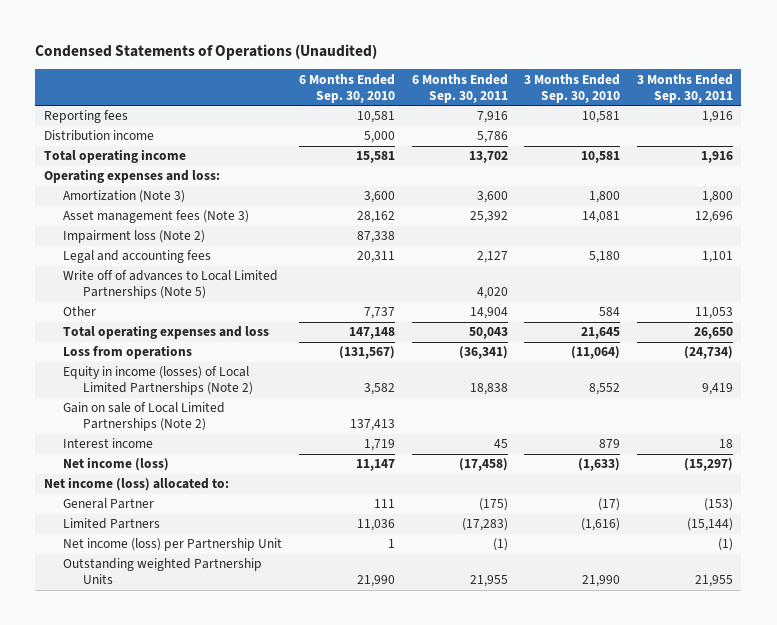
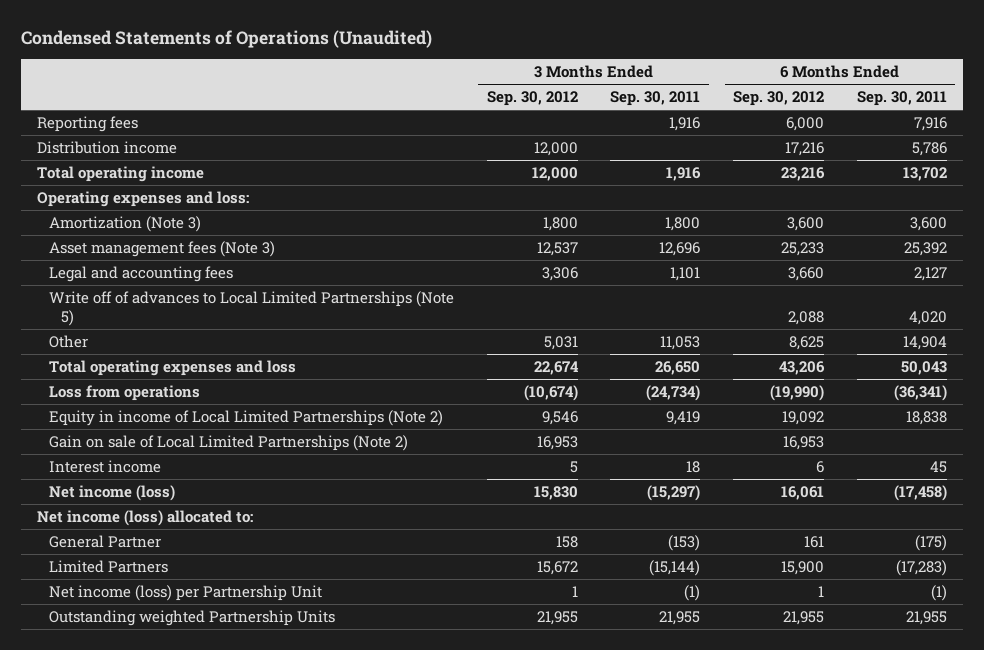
- | 6 Months Ended Sep. 30, 2010 | 6 Months Ended Sep. 30, 2011 | 3 Months Ended Sep. 30, 2010 | 3 Months Ended Sep. 30, 2011
+ | 3 Months Ended Sep. 30, 2012 | 3 Months Ended Sep. 30, 2011 | 6 Months Ended Sep. 30, 2012 | 6 Months Ended Sep. 30, 2011
- Impairment loss (Note 2) | 87,338 | | |
- Equity in income (losses) of Local Limited Partnerships (Note 2) | 3,582 | 18,838 | 8,552 | 9,419
+ Equity in income of Local Limited Partnerships (Note 2) | 9,546 | 9,419 | 19,092 | 18,838

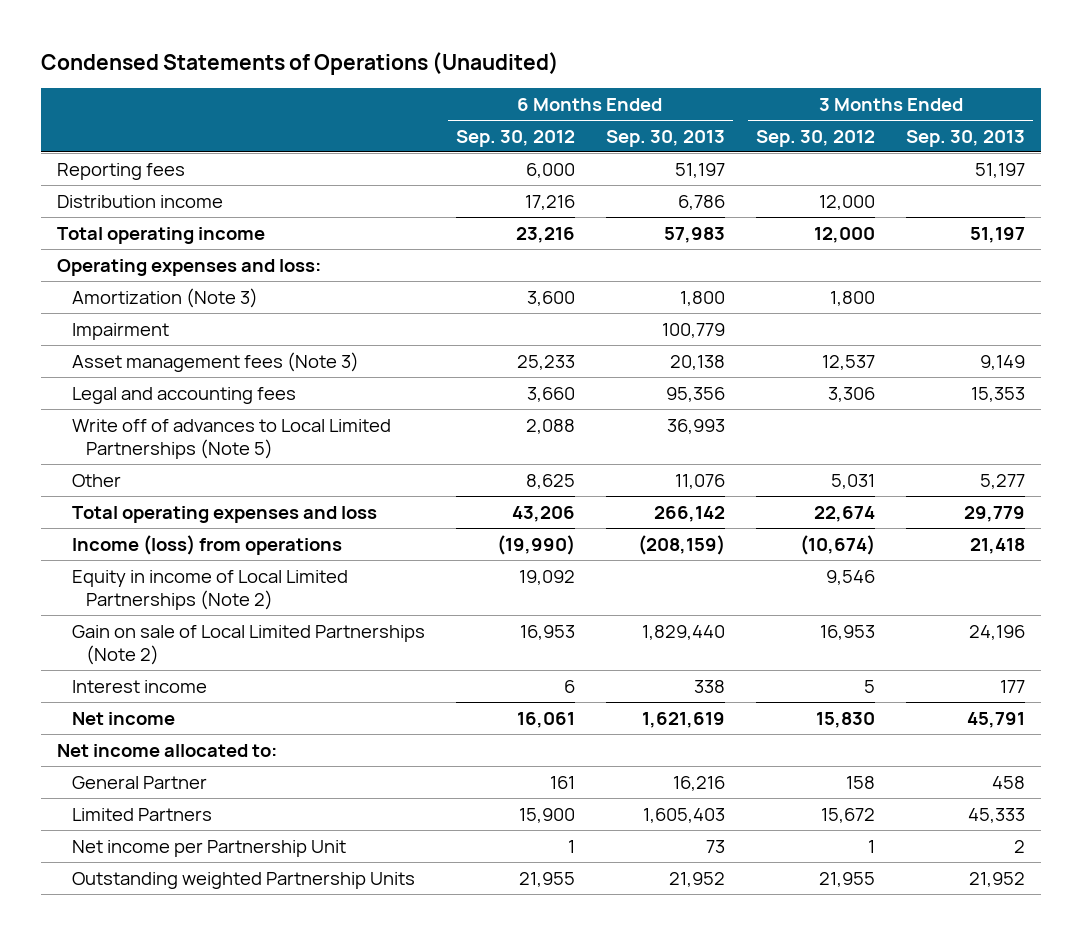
- | 3 Months Ended Sep. 30, 2012 | 3 Months Ended Sep. 30, 2011 | 6 Months Ended Sep. 30, 2012 | 6 Months Ended Sep. 30, 2011
+ | 6 Months Ended Sep. 30, 2012 | 6 Months Ended Sep. 30, 2013 | 3 Months Ended Sep. 30, 2012 | 3 Months Ended Sep. 30, 2013
+ Impairment | | 100,779 | |
- Loss from operations | (10,674) | (24,734) | (19,990) | (36,341)
+ Income (loss) from operations | (19,990) | (208,159) | (10,674) | 21,418
- Net income (loss) | 15,830 | (15,297) | 16,061 | (17,458)
- Net income (loss) allocated to:
+ Net income | 16,061 | 1,621,619 | 15,830 | 45,791
+ Net income allocated to:
- Net income (loss) per Partnership Unit | 1 | (1) | 1 | (1)
+ Net income per Partnership Unit | 1 | 73 | 1 | 2

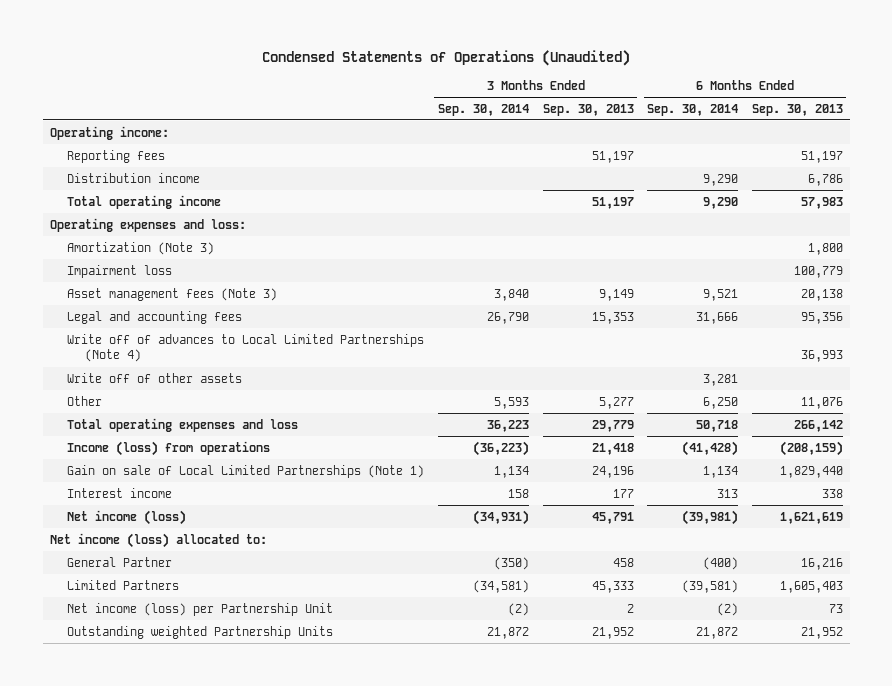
- | 6 Months Ended Sep. 30, 2012 | 6 Months Ended Sep. 30, 2013 | 3 Months Ended Sep. 30, 2012 | 3 Months Ended Sep. 30, 2013
+ | 3 Months Ended Sep. 30, 2014 | 3 Months Ended Sep. 30, 2013 | 6 Months Ended Sep. 30, 2014 | 6 Months Ended Sep. 30, 2013
+ Operating income:
- Impairment | | 100,779 | |
+ Impairment loss | | | | 100,779
- Write off of advances to Local Limited Partnerships (Note 5) | 2,088 | 36,993 | |
+ Write off of advances to Local Limited Partnerships (Note 4) | | | | 36,993
+ Write off of other assets | | | 3,281 |
- Equity in income of Local Limited Partnerships (Note 2) | 19,092 | | 9,546 |
- Gain on sale of Local Limited Partnerships (Note 2) | 16,953 | 1,829,440 | 16,953 | 24,196
+ Gain on sale of Local Limited Partnerships (Note 1) | 1,134 | 24,196 | 1,134 | 1,829,440
- Net income | 16,061 | 1,621,619 | 15,830 | 45,791
- Net income allocated to:
+ Net income (loss) | (34,931) | 45,791 | (39,981) | 1,621,619
+ Net income (loss) allocated to:
- Net income per Partnership Unit | 1 | 73 | 1 | 2
+ Net income (loss) per Partnership Unit | (2) | 2 | (2) | 73

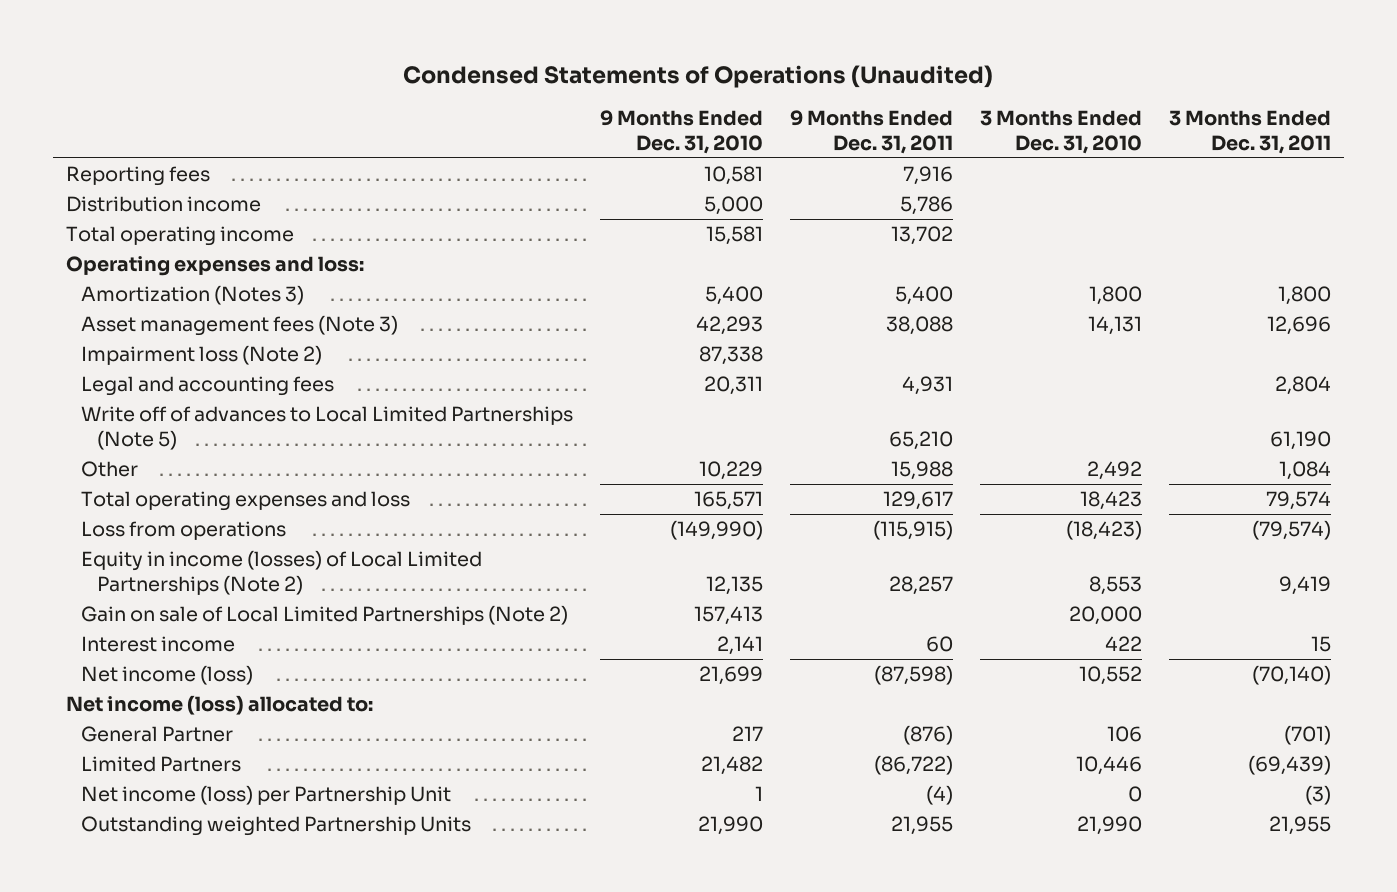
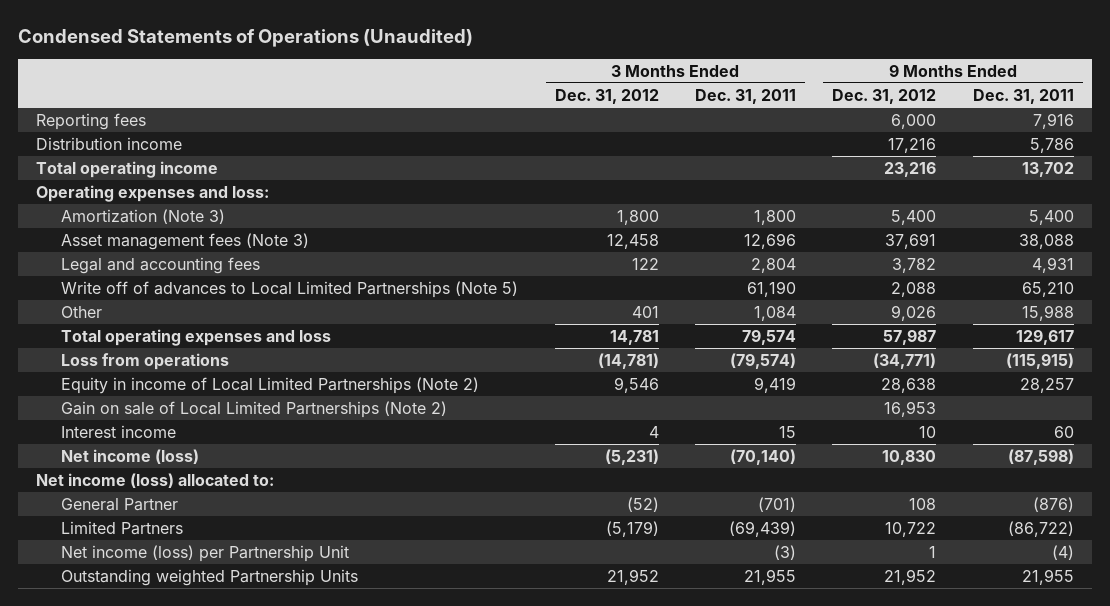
- | 9 Months Ended Dec. 31, 2010 | 9 Months Ended Dec. 31, 2011 | 3 Months Ended Dec. 31, 2010 | 3 Months Ended Dec. 31, 2011
+ | 3 Months Ended Dec. 31, 2012 | 3 Months Ended Dec. 31, 2011 | 9 Months Ended Dec. 31, 2012 | 9 Months Ended Dec. 31, 2011
- Amortization (Notes 3) | 5,400 | 5,400 | 1,800 | 1,800
+ Amortization (Note 3) | 1,800 | 1,800 | 5,400 | 5,400
- Impairment loss (Note 2) | 87,338 | | |
- Equity in income (losses) of Local Limited Partnerships (Note 2) | 12,135 | 28,257 | 8,553 | 9,419
+ Equity in income of Local Limited Partnerships (Note 2) | 9,546 | 9,419 | 28,638 | 28,257

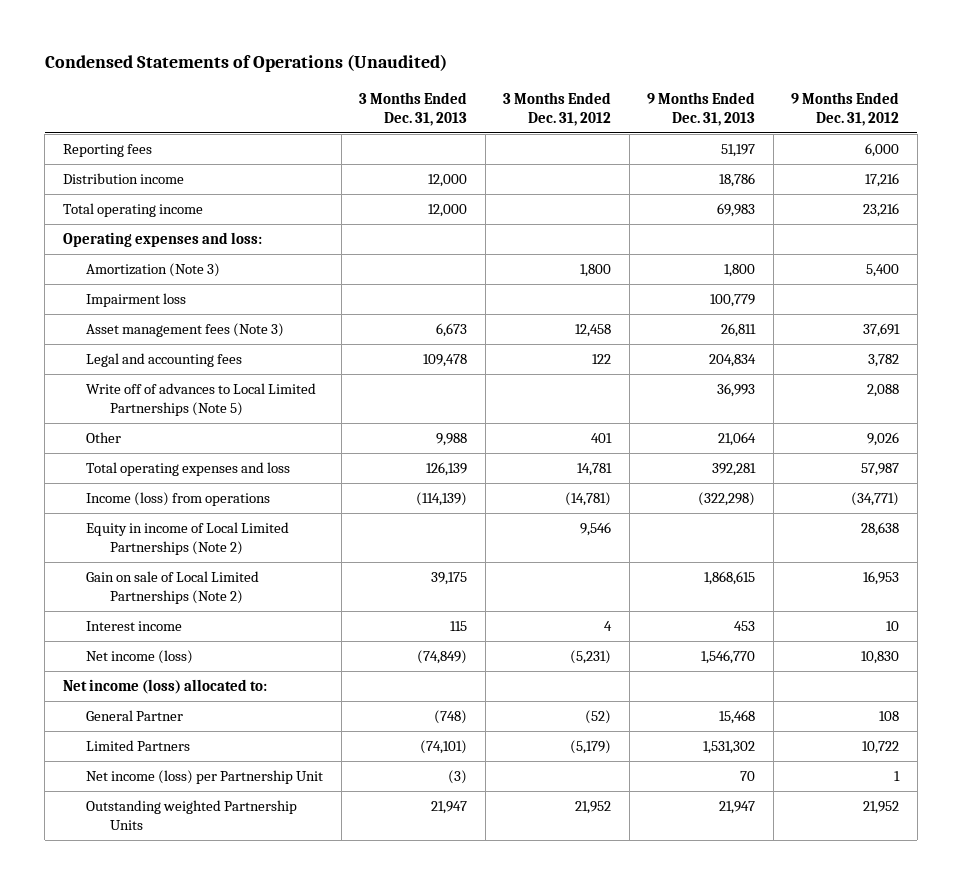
- | 3 Months Ended Dec. 31, 2012 | 3 Months Ended Dec. 31, 2011 | 9 Months Ended Dec. 31, 2012 | 9 Months Ended Dec. 31, 2011
+ | 3 Months Ended Dec. 31, 2013 | 3 Months Ended Dec. 31, 2012 | 9 Months Ended Dec. 31, 2013 | 9 Months Ended Dec. 31, 2012
+ Impairment loss | | | 100,779 |
- Loss from operations | (14,781) | (79,574) | (34,771) | (115,915)
+ Income (loss) from operations | (114,139) | (14,781) | (322,298) | (34,771)

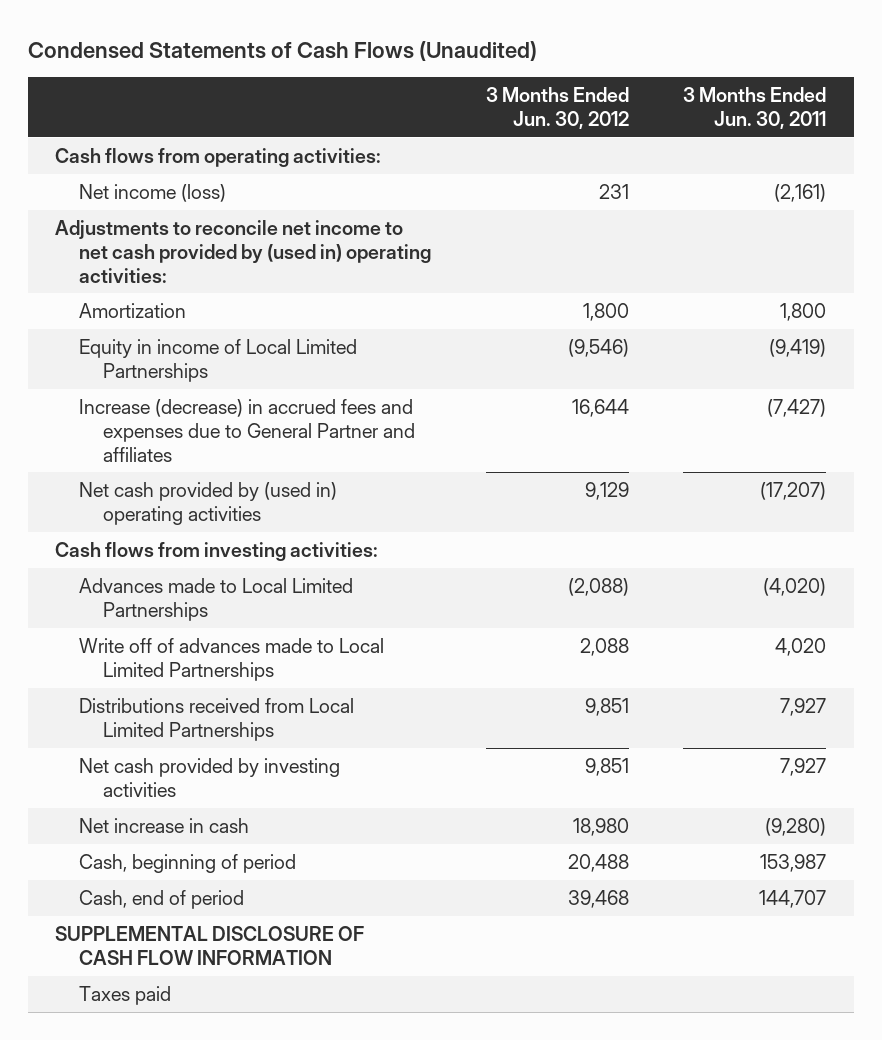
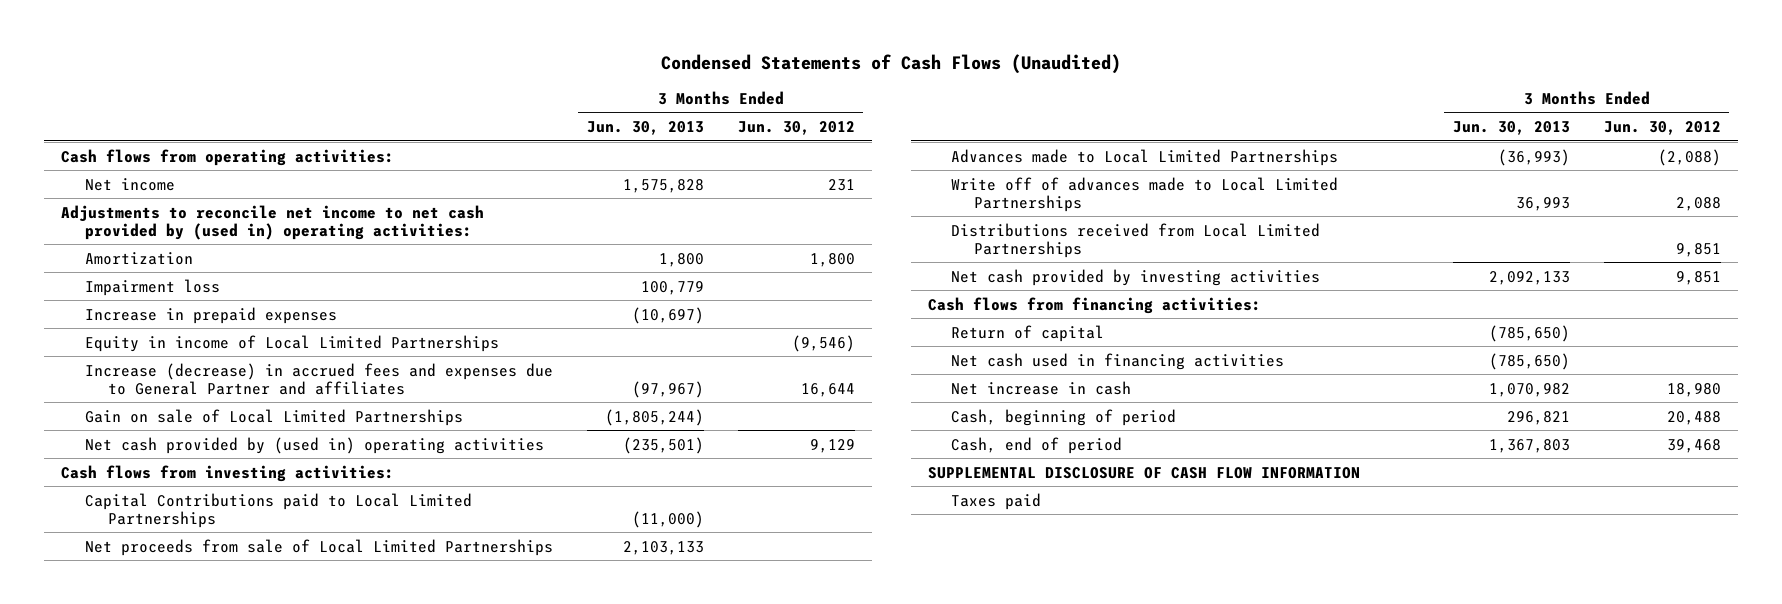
- | 3 Months Ended Jun. 30, 2012 | 3 Months Ended Jun. 30, 2011
+ | 3 Months Ended Jun. 30, 2013 | 3 Months Ended Jun. 30, 2012
- Net income (loss) | 231 | (2,161)
+ Net income | 1,575,828 | 231
+ Impairment loss | 100,779 |
+ Increase in prepaid expenses | (10,697) |
+ Gain on sale of Local Limited Partnerships | (1,805,244) |
+ Capital Contributions paid to Local Limited Partnerships | (11,000) |
+ Net proceeds from sale of Local Limited Partnerships | 2,103,133 |
+ Cash flows from financing activities:
+ Return of capital | (785,650) |
+ Net cash used in financing activities | (785,650) |

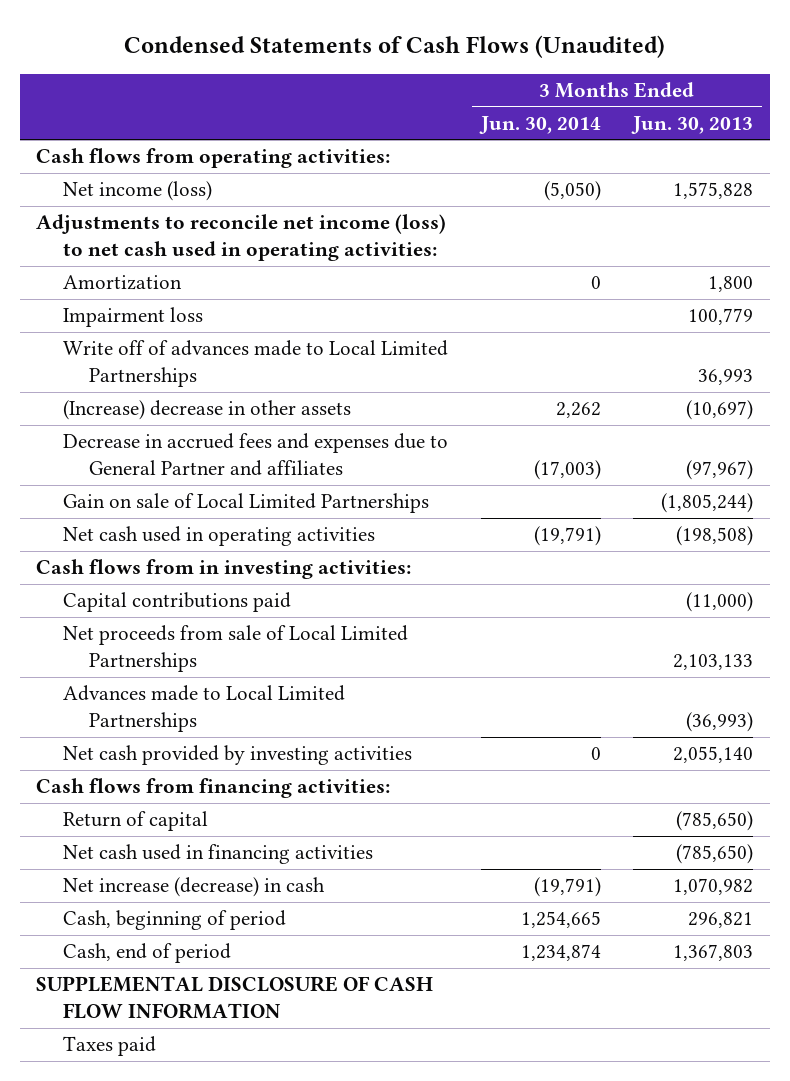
- | 3 Months Ended Jun. 30, 2013 | 3 Months Ended Jun. 30, 2012
+ | 3 Months Ended Jun. 30, 2014 | 3 Months Ended Jun. 30, 2013
- Net income | 1,575,828 | 231
- Adjustments to reconcile net income to net cash provided by (used in) operating activities:
+ Net income (loss) | (5,050) | 1,575,828
+ Adjustments to reconcile net income (loss) to net cash used in operating activities:
- Increase in prepaid expenses | (10,697) |
- Equity in income of Local Limited Partnerships | | (9,546)
- Increase (decrease) in accrued fees and expenses due to General Partner and affiliates | (97,967) | 16,644
moved up: Write off of advances made to Local Limited Partnerships | | 36,993
+ (Increase) decrease in other assets | 2,262 | (10,697)
+ Decrease in accrued fees and expenses due to General Partner and affiliates | (17,003) | (97,967)
- Net cash provided by (used in) operating activities | (235,501) | 9,129
- Cash flows from investing activities:
- Capital Contributions paid to Local Limited Partnerships | (11,000) |
+ Net cash used in operating activities | (19,791) | (198,508)
+ Cash flows from in investing activities:
+ Capital contributions paid | | (11,000)
- Distributions received from Local Limited Partnerships | | 9,851
- Net cash provided by investing activities | 2,092,133 | 9,851
+ Net cash provided by investing activities | 0 | 2,055,140
- Net increase in cash | 1,070,982 | 18,980
+ Net increase (decrease) in cash | (19,791) | 1,070,982

